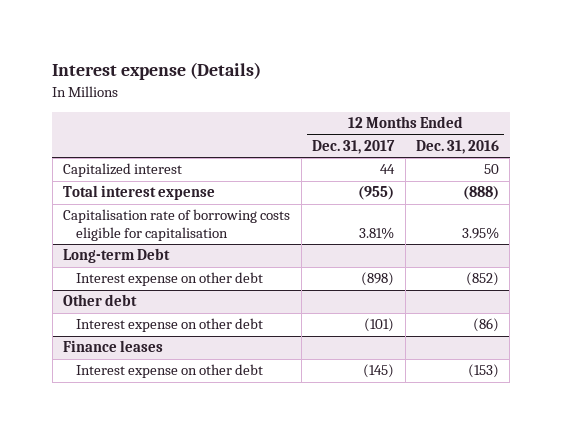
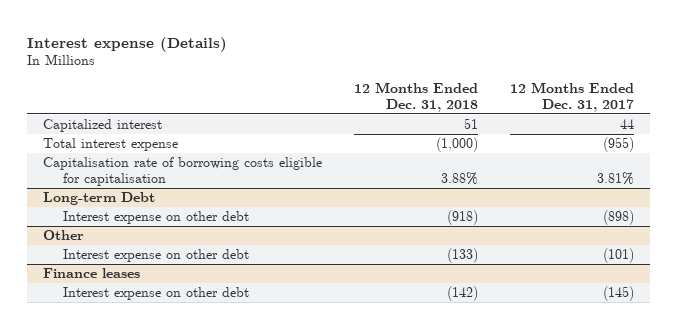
- | 12 Months Ended Dec. 31, 2017 | 12 Months Ended Dec. 31, 2016
+ | 12 Months Ended Dec. 31, 2018 | 12 Months Ended Dec. 31, 2017
- Other debt
+ Other

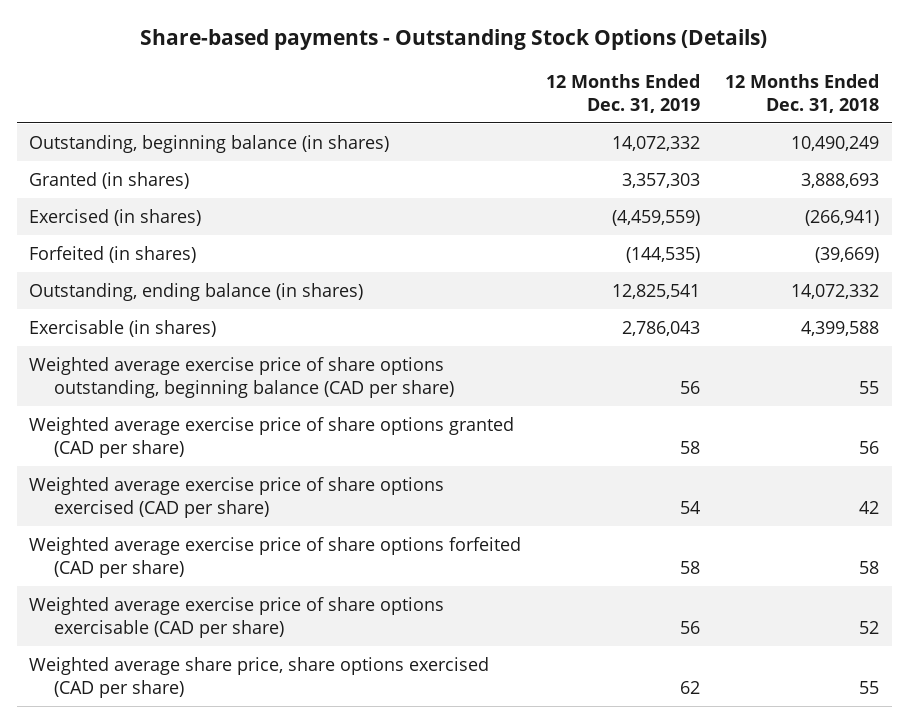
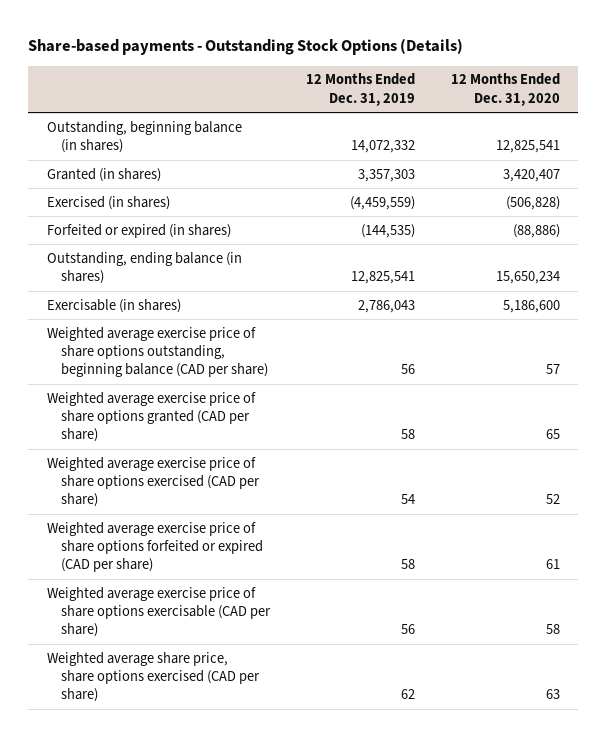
- | 12 Months Ended Dec. 31, 2019 | 12 Months Ended Dec. 31, 2018
+ | 12 Months Ended Dec. 31, 2019 | 12 Months Ended Dec. 31, 2020
- Forfeited (in shares) | (144,535) | (39,669)
+ Forfeited or expired (in shares) | (144,535) | (88,886)
- Weighted average exercise price of share options forfeited (CAD per share) | 58 | 58
+ Weighted average exercise price of share options forfeited or expired (CAD per share) | 58 | 61

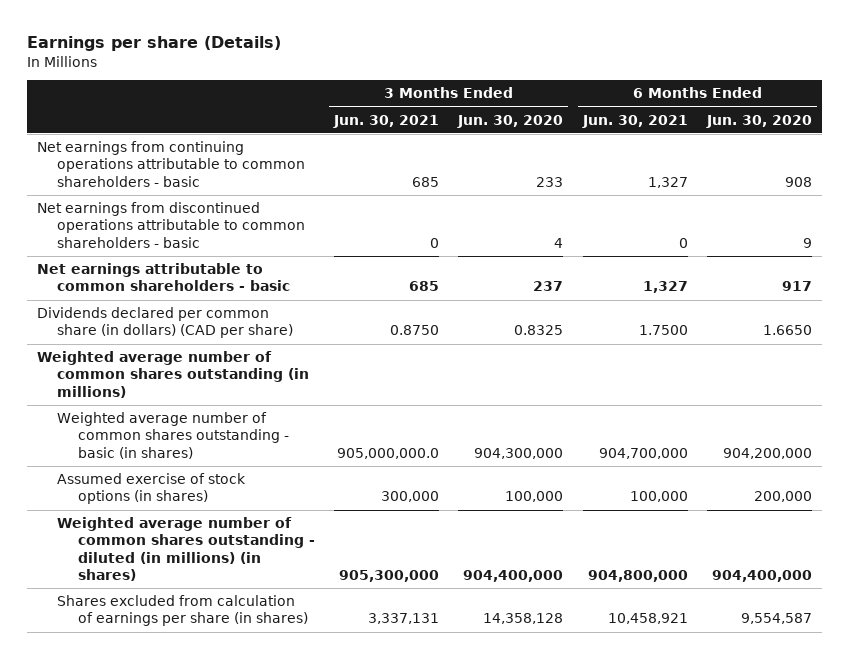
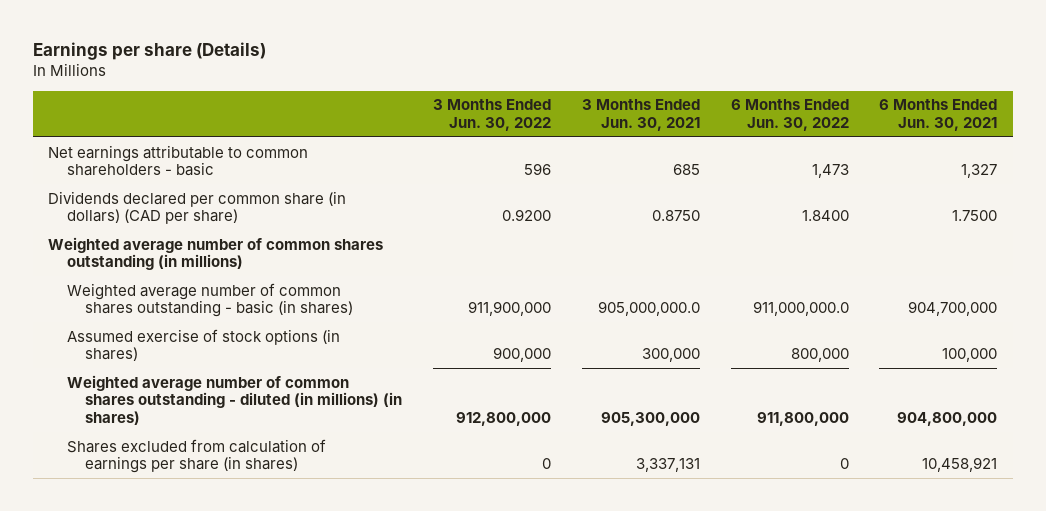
- | 3 Months Ended Jun. 30, 2021 | 3 Months Ended Jun. 30, 2020 | 6 Months Ended Jun. 30, 2021 | 6 Months Ended Jun. 30, 2020
+ | 3 Months Ended Jun. 30, 2022 | 3 Months Ended Jun. 30, 2021 | 6 Months Ended Jun. 30, 2022 | 6 Months Ended Jun. 30, 2021
- Net earnings from continuing operations attributable to common shareholders - basic | 685 | 233 | 1,327 | 908
- Net earnings from discontinued operations attributable to common shareholders - basic | 0 | 4 | 0 | 9

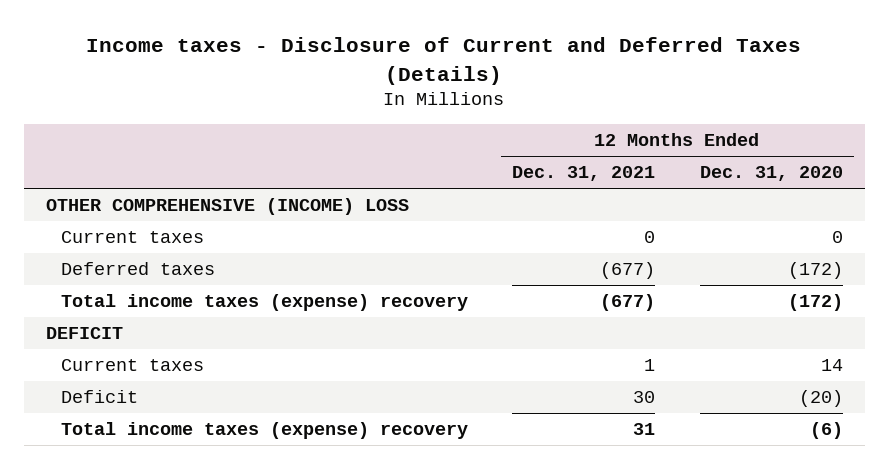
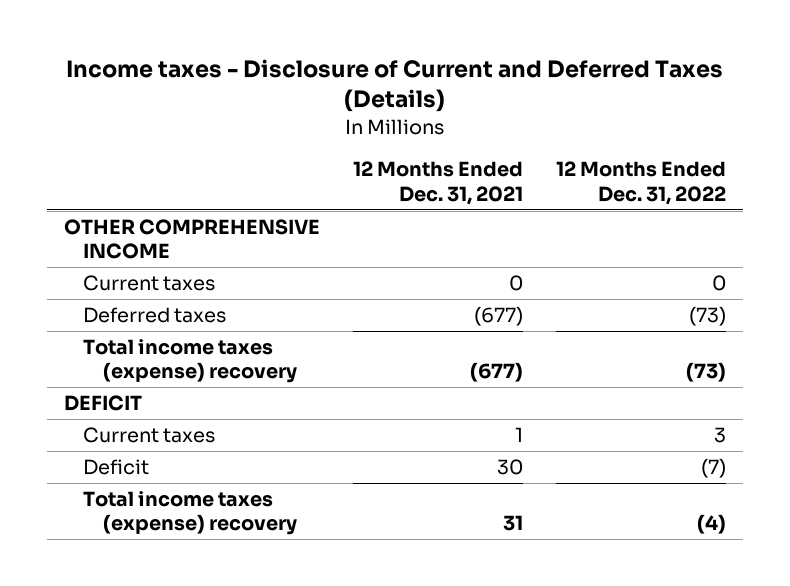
- | 12 Months Ended Dec. 31, 2021 | 12 Months Ended Dec. 31, 2020
+ | 12 Months Ended Dec. 31, 2021 | 12 Months Ended Dec. 31, 2022
- OTHER COMPREHENSIVE (INCOME) LOSS
+ OTHER COMPREHENSIVE INCOME

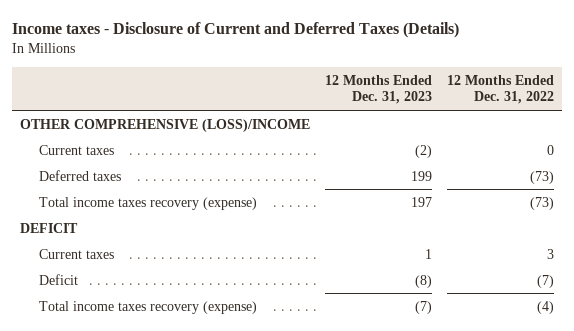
- | 12 Months Ended Dec. 31, 2021 | 12 Months Ended Dec. 31, 2022
+ | 12 Months Ended Dec. 31, 2023 | 12 Months Ended Dec. 31, 2022
- OTHER COMPREHENSIVE INCOME
+ OTHER COMPREHENSIVE (LOSS)/INCOME
- Total income taxes (expense) recovery | (677) | (73)
+ Total income taxes recovery (expense) | 197 | (73)
- Total income taxes (expense) recovery | 31 | (4)
+ Total income taxes recovery (expense) | (7) | (4)

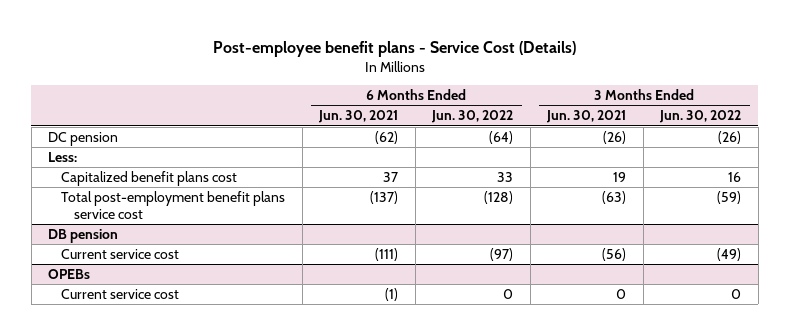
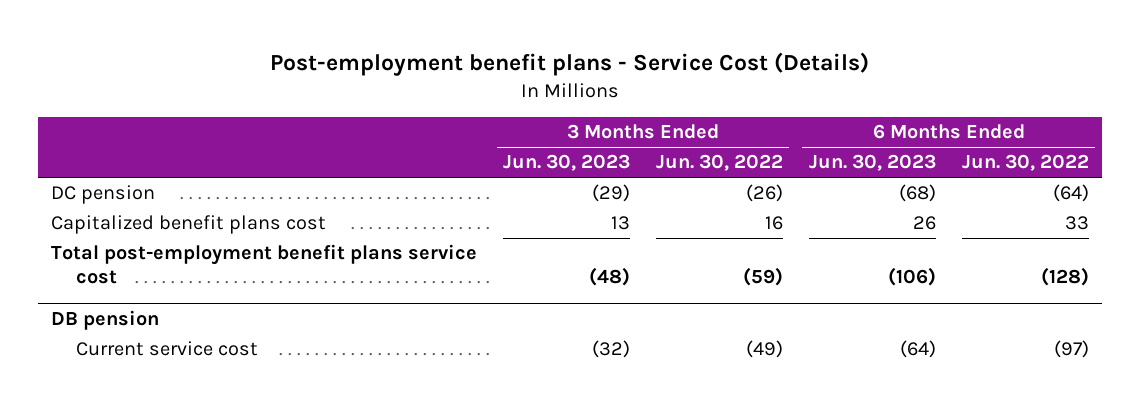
- Post-employee benefit plans - Service Cost (Details)
+ Post-employment benefit plans - Service Cost (Details)
- | 6 Months Ended Jun. 30, 2021 | 6 Months Ended Jun. 30, 2022 | 3 Months Ended Jun. 30, 2021 | 3 Months Ended Jun. 30, 2022
+ | 3 Months Ended Jun. 30, 2023 | 3 Months Ended Jun. 30, 2022 | 6 Months Ended Jun. 30, 2023 | 6 Months Ended Jun. 30, 2022
- Less:
- OPEBs
- Current service cost | (1) | 0 | 0 | 0

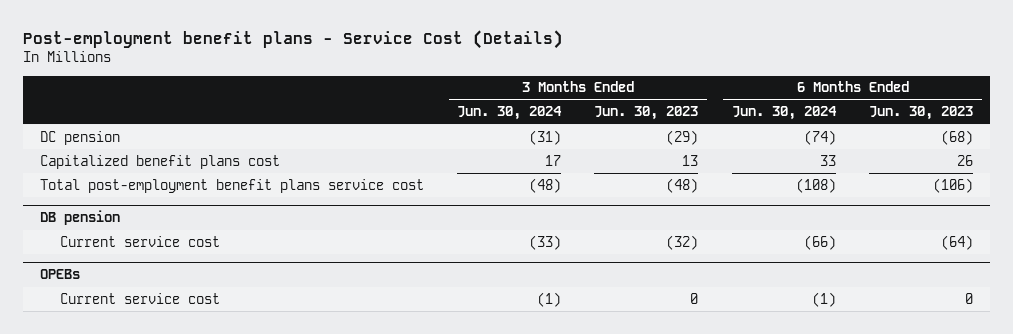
- | 3 Months Ended Jun. 30, 2023 | 3 Months Ended Jun. 30, 2022 | 6 Months Ended Jun. 30, 2023 | 6 Months Ended Jun. 30, 2022
+ | 3 Months Ended Jun. 30, 2024 | 3 Months Ended Jun. 30, 2023 | 6 Months Ended Jun. 30, 2024 | 6 Months Ended Jun. 30, 2023
+ OPEBs
+ Current service cost | (1) | 0 | (1) | 0

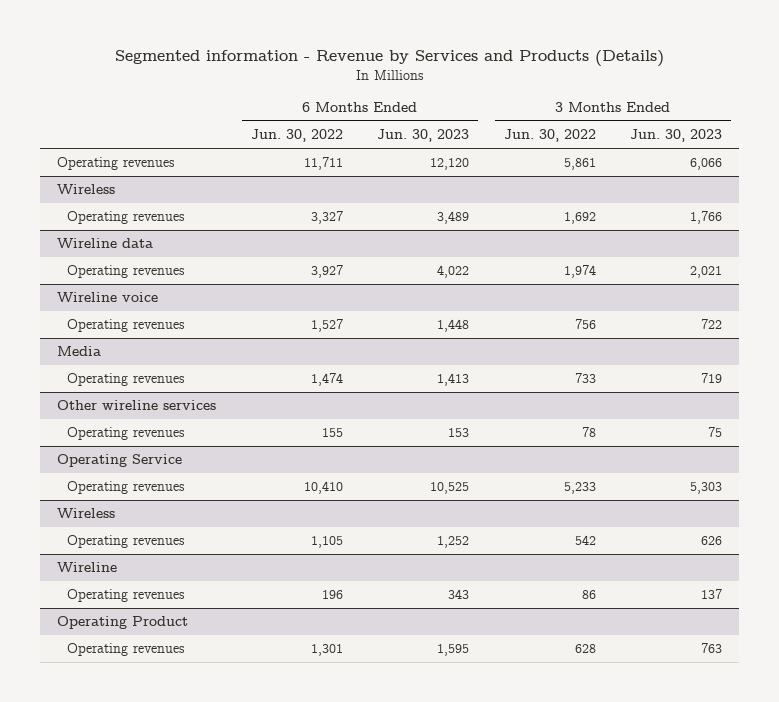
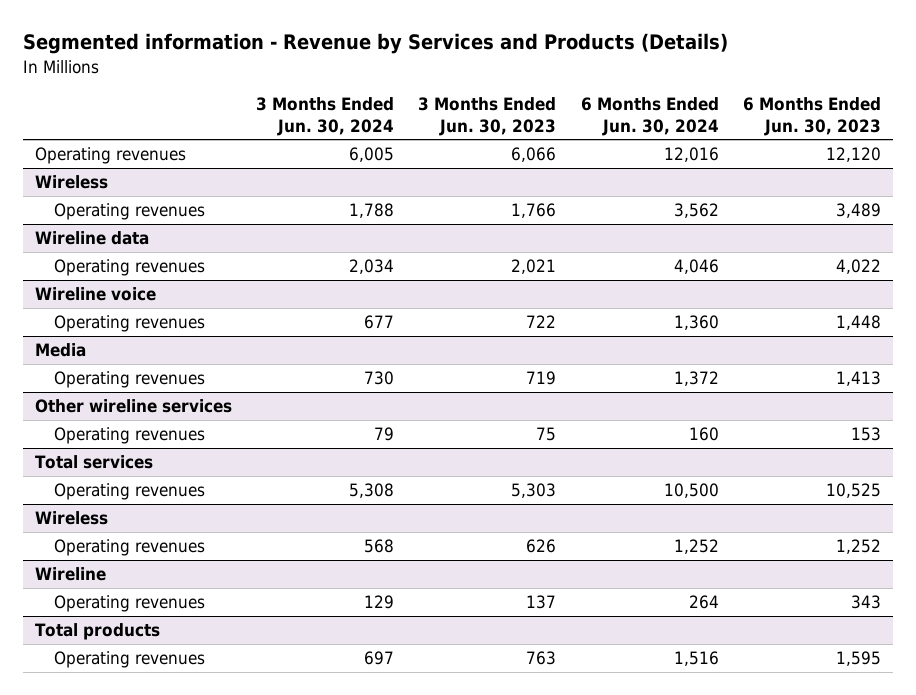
- | 6 Months Ended Jun. 30, 2022 | 6 Months Ended Jun. 30, 2023 | 3 Months Ended Jun. 30, 2022 | 3 Months Ended Jun. 30, 2023
+ | 3 Months Ended Jun. 30, 2024 | 3 Months Ended Jun. 30, 2023 | 6 Months Ended Jun. 30, 2024 | 6 Months Ended Jun. 30, 2023
- Operating Service
+ Total services
- Operating Product
+ Total products

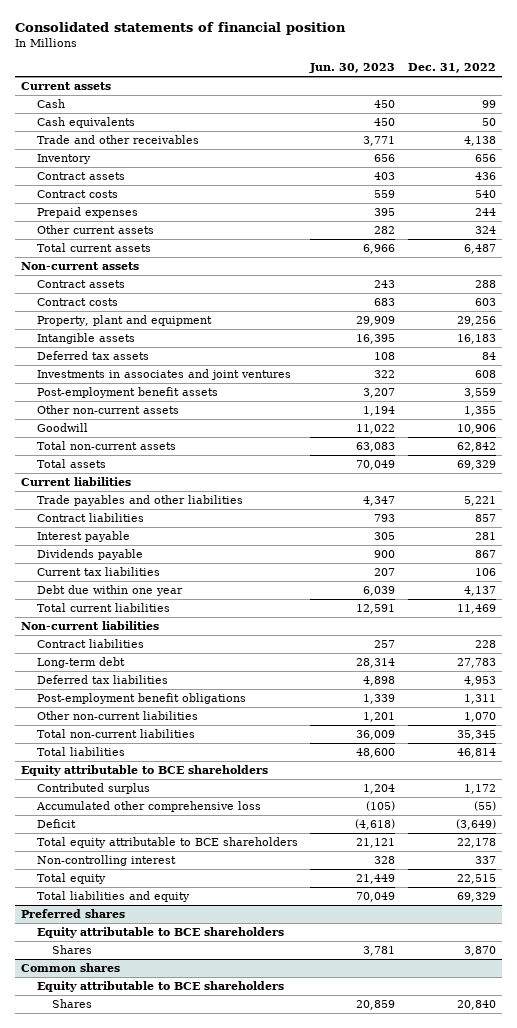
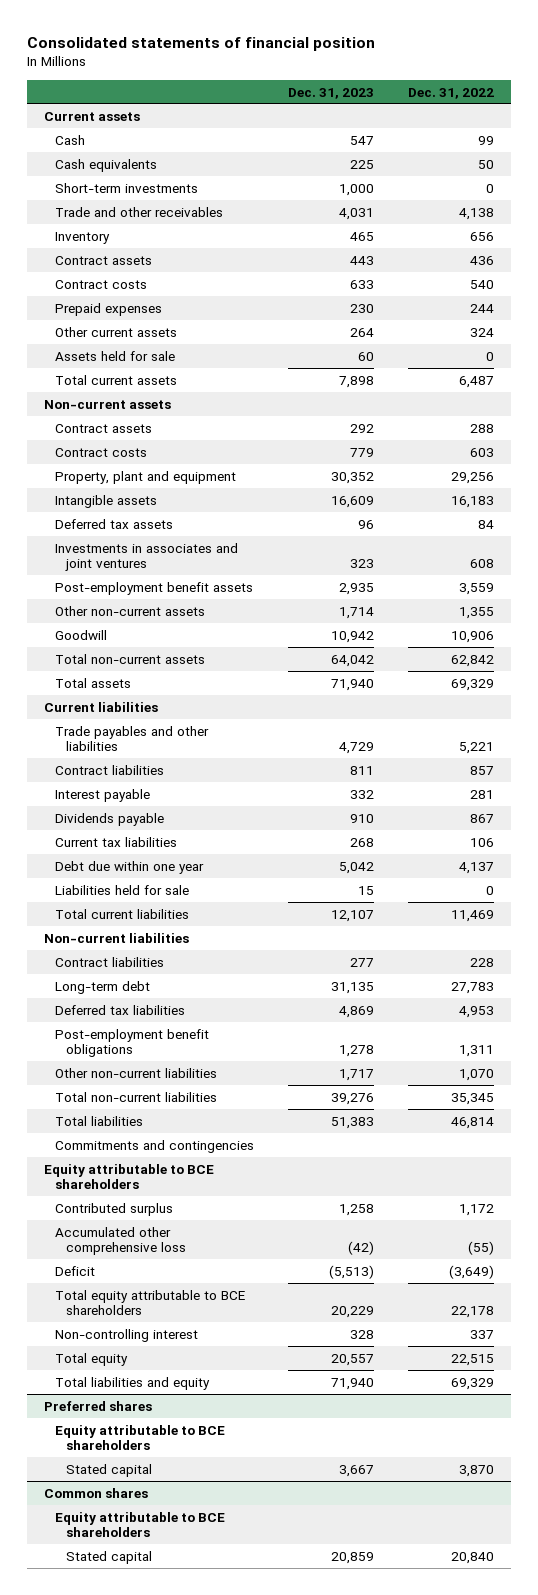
- | Jun. 30, 2023 | Dec. 31, 2022
+ | Dec. 31, 2023 | Dec. 31, 2022
+ Short-term investments | 1,000 | 0
+ Assets held for sale | 60 | 0
+ Liabilities held for sale | 15 | 0
+ Commitments and contingencies
@ Preferred shares
- Shares | 3,781 | 3,870
+ Stated capital | 3,667 | 3,870
@ Common shares
- Shares | 20,859 | 20,840
+ Stated capital | 20,859 | 20,840

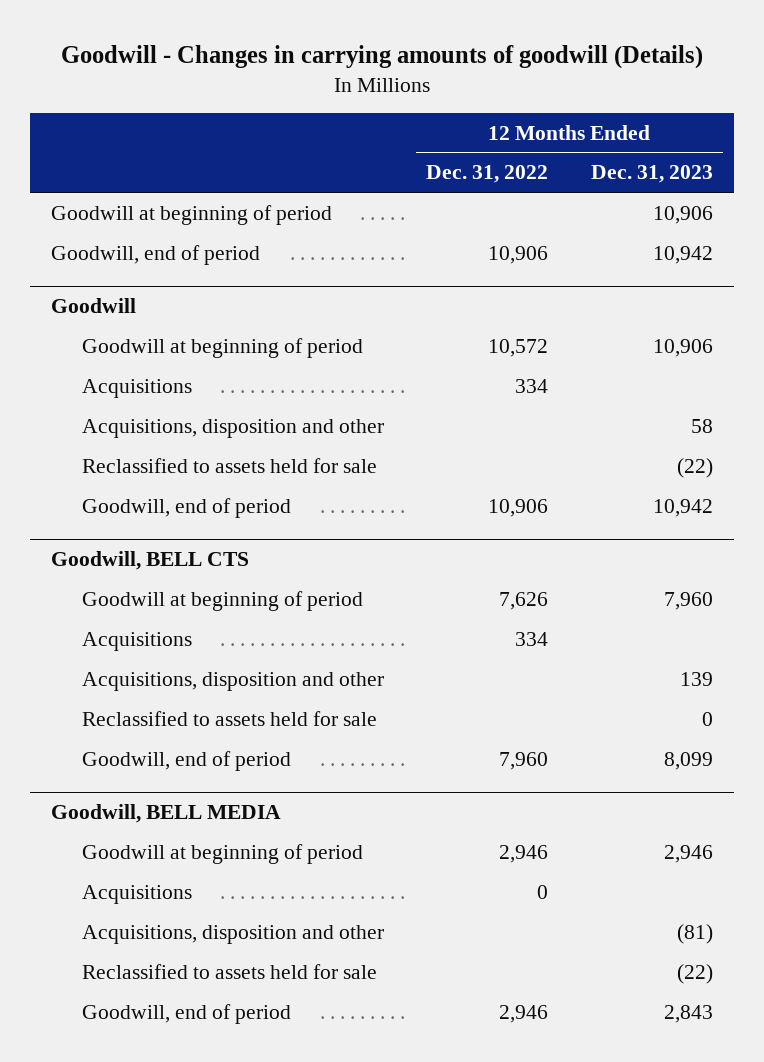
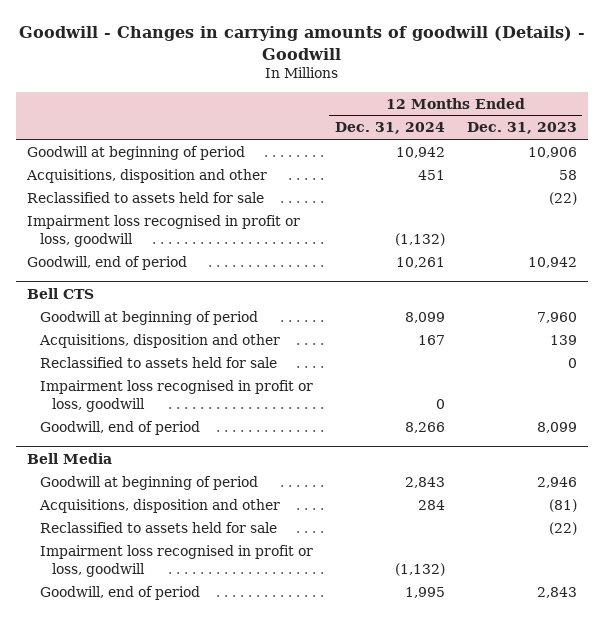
- Goodwill - Changes in carrying amounts of goodwill (Details)
+ Goodwill - Changes in carrying amounts of goodwill (Details) - Goodwill
- | 12 Months Ended Dec. 31, 2022 | 12 Months Ended Dec. 31, 2023
+ | 12 Months Ended Dec. 31, 2024 | 12 Months Ended Dec. 31, 2023
- Goodwill, end of period | 10,906 | 10,942
- Goodwill
- Goodwill at beginning of period | 10,572 | 10,906
- Acquisitions | 334 |
+ Impairment loss recognised in profit or loss, goodwill | (1,132) |
- Goodwill, BELL CTS
+ Bell CTS
- Acquisitions | 334 |
+ Impairment loss recognised in profit or loss, goodwill | 0 |
- Goodwill, BELL MEDIA
+ Bell Media
- Acquisitions | 0 |
+ Impairment loss recognised in profit or loss, goodwill | (1,132) |

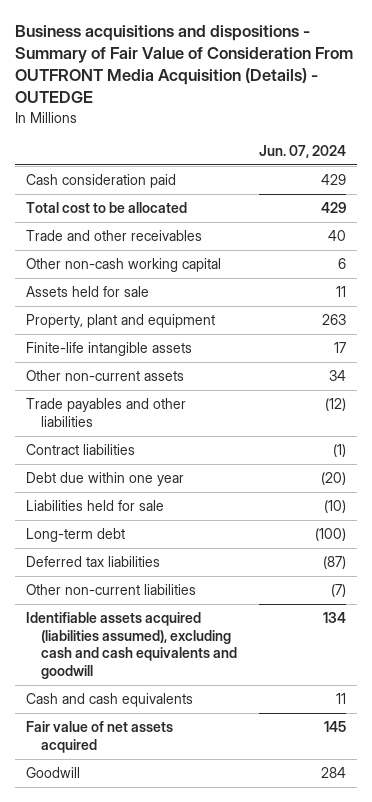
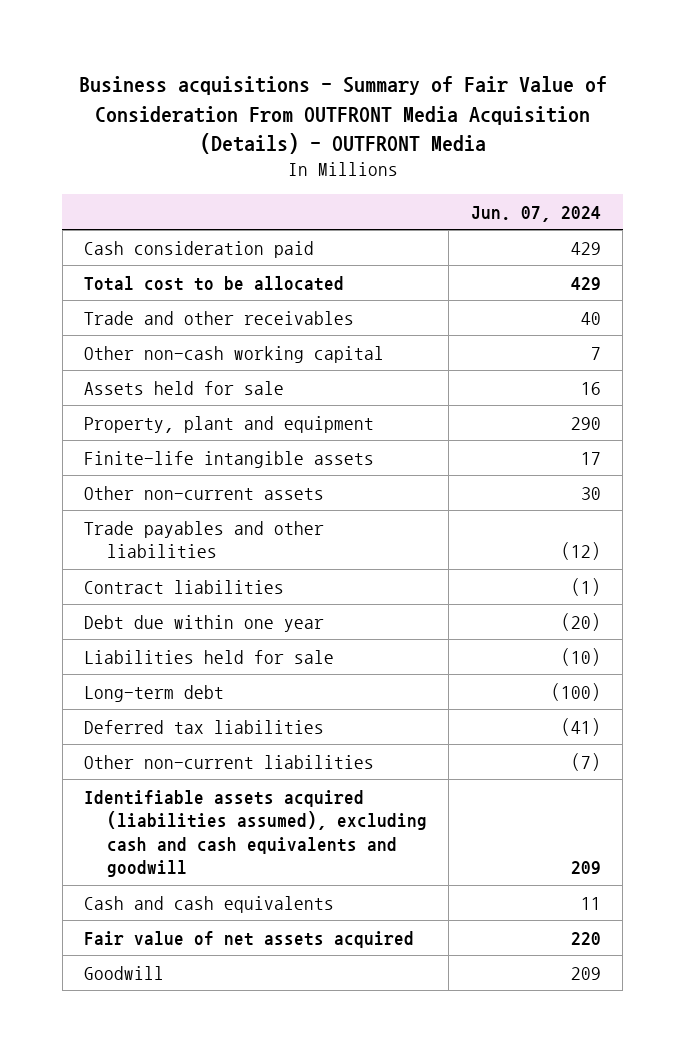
- Business acquisitions and dispositions - Summary of Fair Value of Consideration From OUTFRONT Media Acquisition (Details) - OUTEDGE
+ Business acquisitions - Summary of Fair Value of Consideration From OUTFRONT Media Acquisition (Details) - OUTFRONT Media
- Other non-cash working capital | 6
- Assets held for sale | 11
- Property, plant and equipment | 263
+ Other non-cash working capital | 7
+ Assets held for sale | 16
+ Property, plant and equipment | 290
- Other non-current assets | 34
+ Other non-current assets | 30
- Deferred tax liabilities | (87)
+ Deferred tax liabilities | (41)
- Identifiable assets acquired (liabilities assumed), excluding cash and cash equivalents and goodwill | 134
+ Identifiable assets acquired (liabilities assumed), excluding cash and cash equivalents and goodwill | 209
- Fair value of net assets acquired | 145
- Goodwill | 284
+ Fair value of net assets acquired | 220
+ Goodwill | 209

